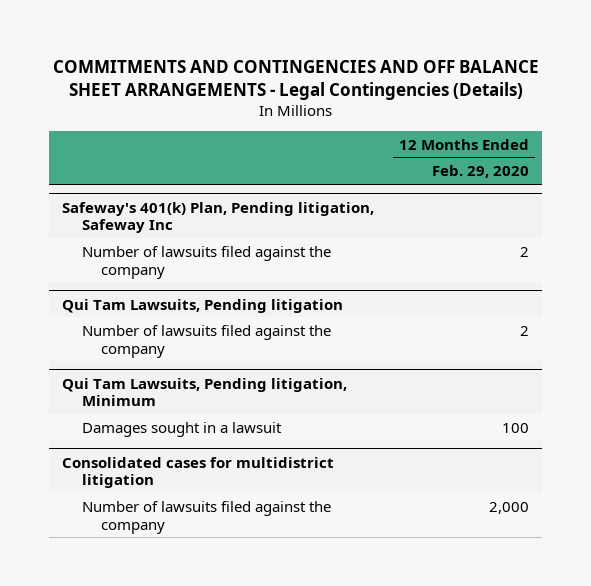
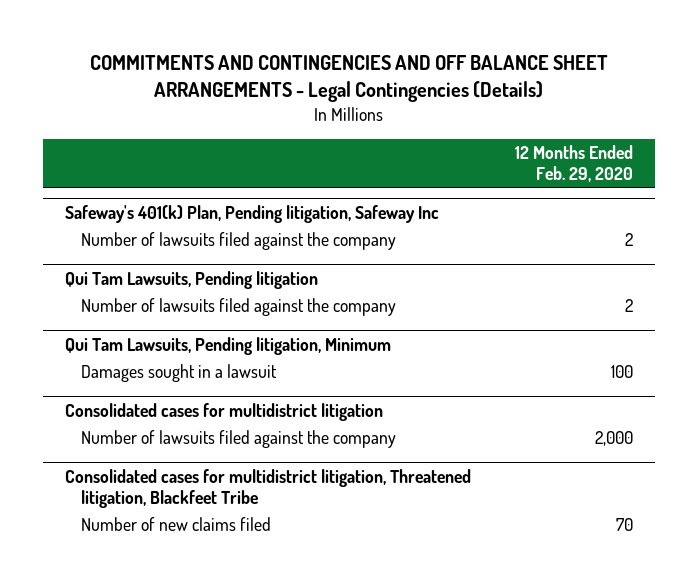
+ Consolidated cases for multidistrict litigation, Threatened litigation, Blackfeet Tribe
+ Number of new claims filed | 70

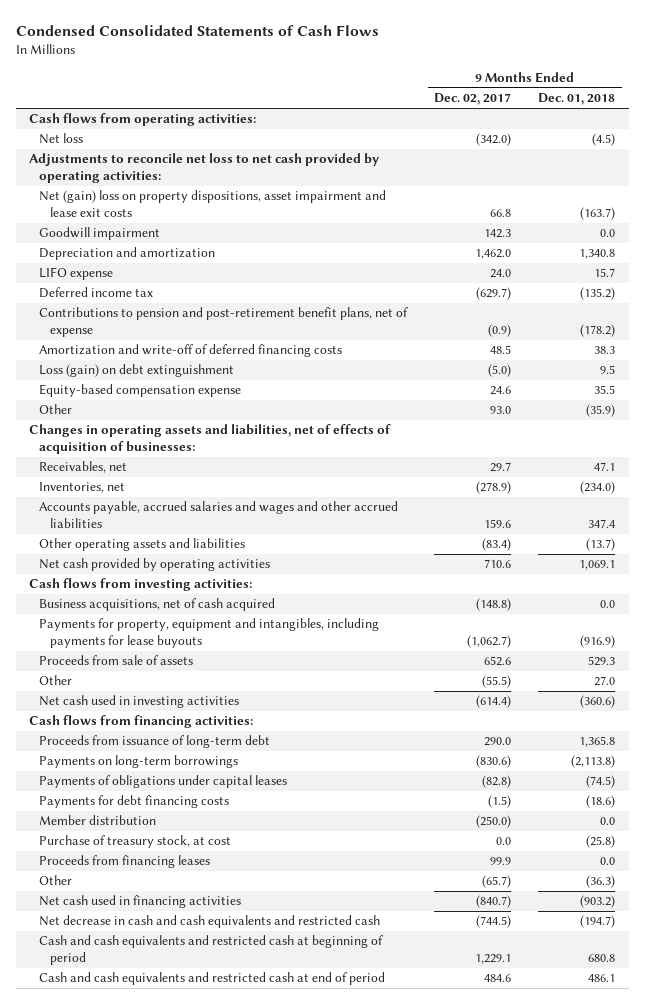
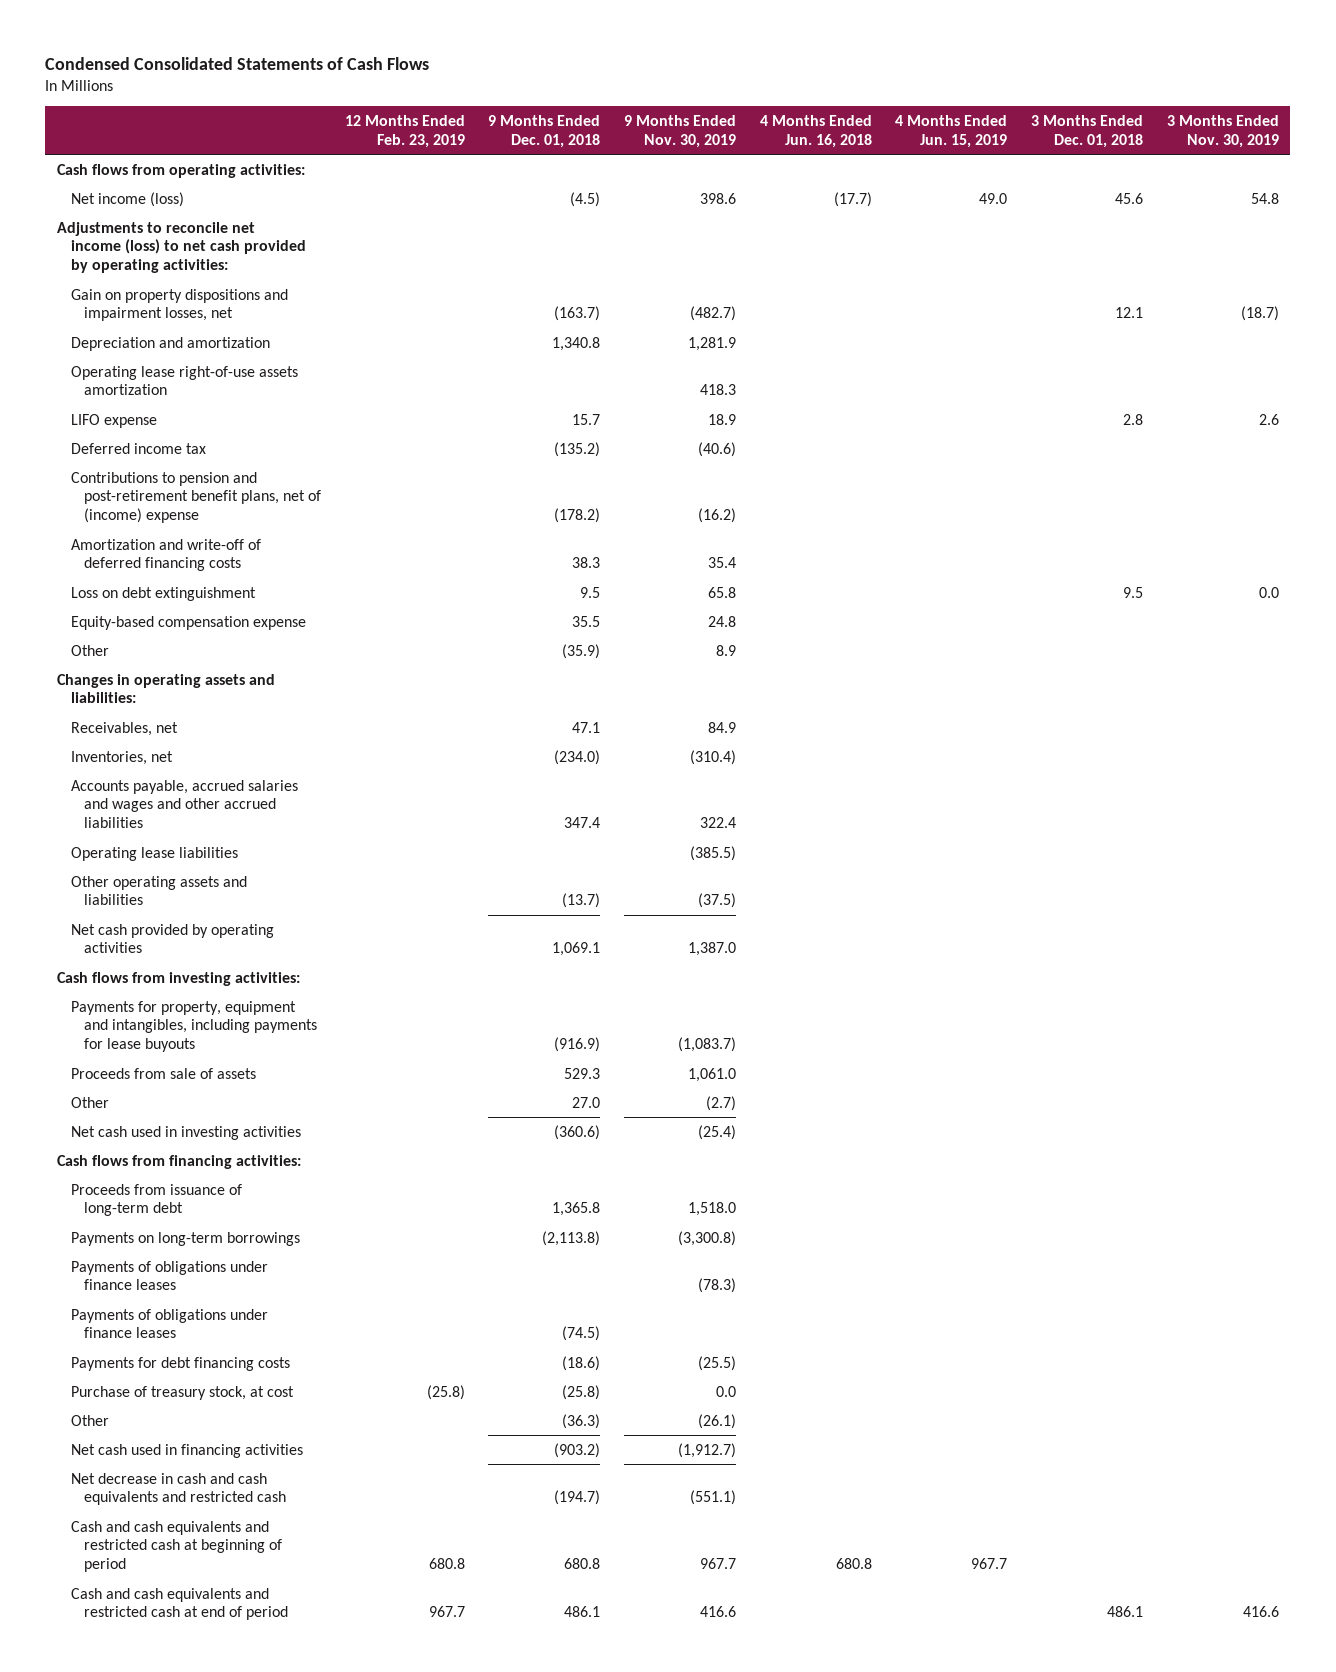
- | 9 Months Ended Dec. 02, 2017 | 9 Months Ended Dec. 01, 2018
+ | 12 Months Ended Feb. 23, 2019 | 9 Months Ended Dec. 01, 2018 | 9 Months Ended Nov. 30, 2019 | 4 Months Ended Jun. 16, 2018 | 4 Months Ended Jun. 15, 2019 | 3 Months Ended Dec. 01, 2018 | 3 Months Ended Nov. 30, 2019
- Net loss | (342.0) | (4.5)
- Adjustments to reconcile net loss to net cash provided by operating activities:
- Net (gain) loss on property dispositions, asset impairment and lease exit costs | 66.8 | (163.7)
- Goodwill impairment | 142.3 | 0.0
+ Net income (loss) | | (4.5) | 398.6 | (17.7) | 49.0 | 45.6 | 54.8
+ Adjustments to reconcile net income (loss) to net cash provided by operating activities:
+ Gain on property dispositions and impairment losses, net | | (163.7) | (482.7) | | | 12.1 | (18.7)
+ Operating lease right-of-use assets amortization | | | 418.3 | | | |
- Contributions to pension and post-retirement benefit plans, net of expense | (0.9) | (178.2)
+ Contributions to pension and post-retirement benefit plans, net of (income) expense | | (178.2) | (16.2) | | | |
- Loss (gain) on debt extinguishment | (5.0) | 9.5
+ Loss on debt extinguishment | | 9.5 | 65.8 | | | 9.5 | 0.0
- Changes in operating assets and liabilities, net of effects of acquisition of businesses:
+ Changes in operating assets and liabilities:
+ Operating lease liabilities | | | (385.5) | | | |
- Business acquisitions, net of cash acquired | (148.8) | 0.0
- Payments of obligations under capital leases | (82.8) | (74.5)
+ Payments of obligations under finance leases | | | (78.3) | | | |
+ Payments of obligations under finance leases | | (74.5) | | | | |
- Member distribution | (250.0) | 0.0
- Proceeds from financing leases | 99.9 | 0.0

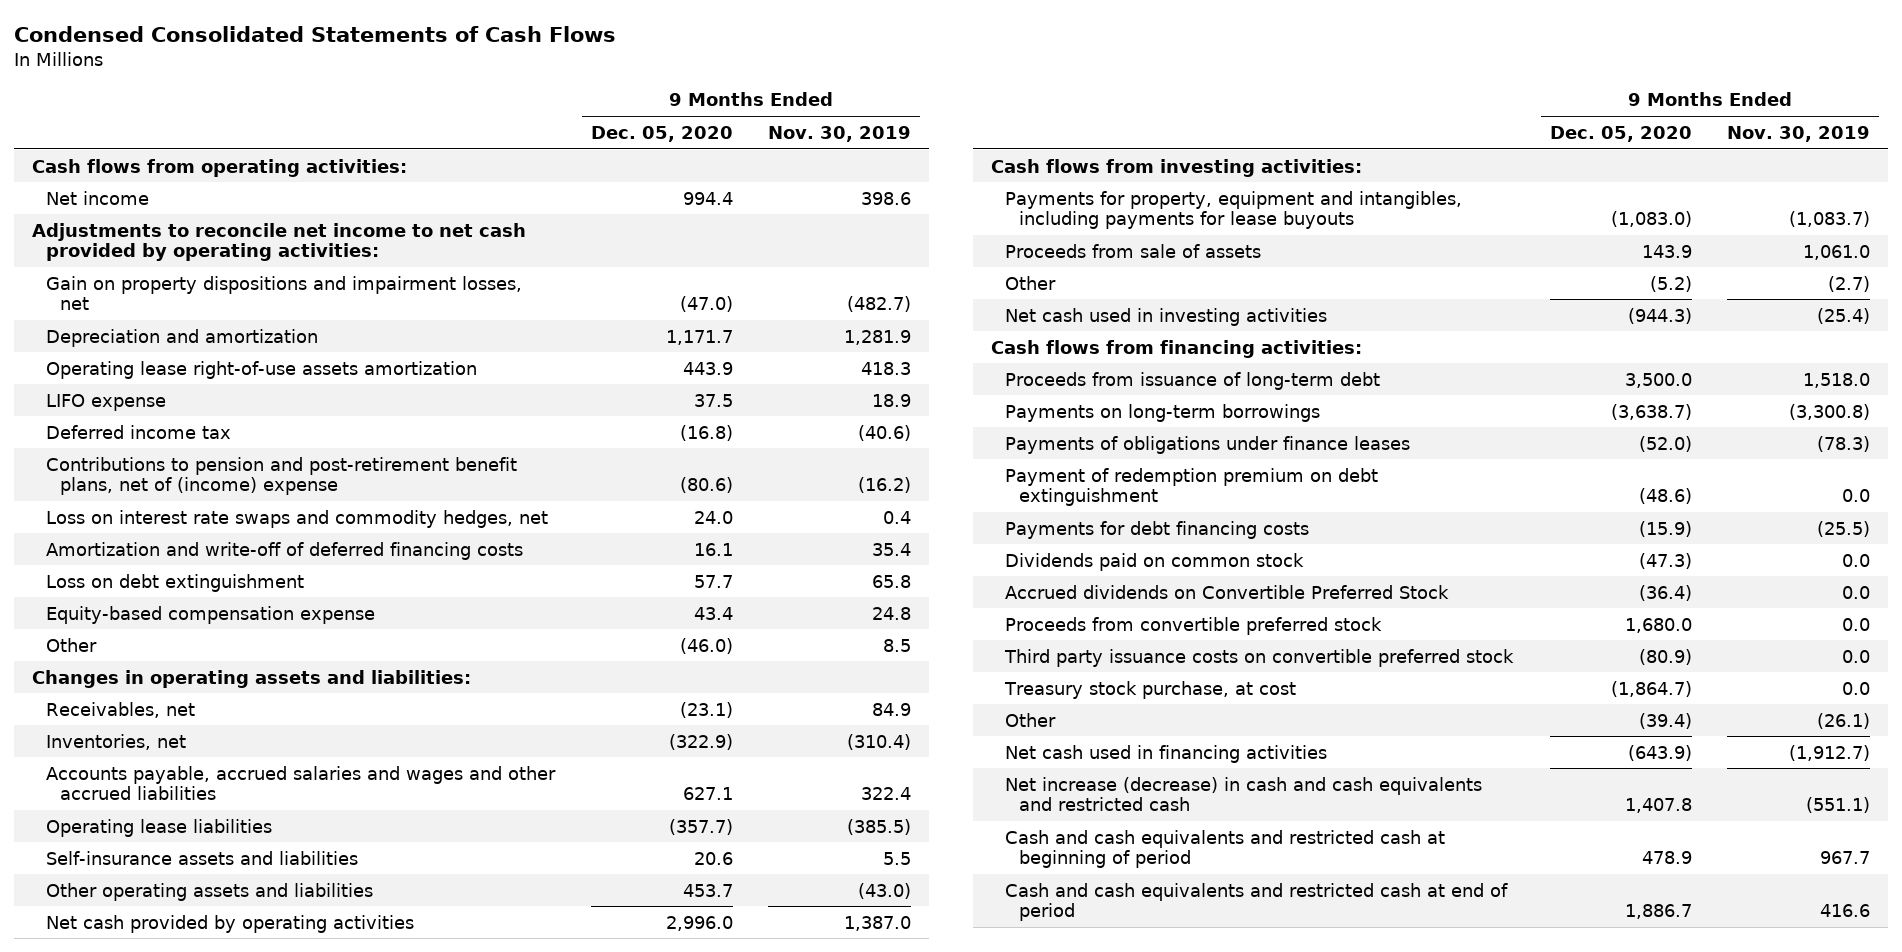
- | 12 Months Ended Feb. 23, 2019 | 9 Months Ended Dec. 01, 2018 | 9 Months Ended Nov. 30, 2019 | 4 Months Ended Jun. 16, 2018 | 4 Months Ended Jun. 15, 2019 | 3 Months Ended Dec. 01, 2018 | 3 Months Ended Nov. 30, 2019
+ | 9 Months Ended Dec. 05, 2020 | 9 Months Ended Nov. 30, 2019
- Net income (loss) | | (4.5) | 398.6 | (17.7) | 49.0 | 45.6 | 54.8
- Adjustments to reconcile net income (loss) to net cash provided by operating activities:
+ Net income | 994.4 | 398.6
+ Adjustments to reconcile net income to net cash provided by operating activities:
+ Loss on interest rate swaps and commodity hedges, net | 24.0 | 0.4
- Other | | (35.9) | 8.9 | | | |
+ Other | (46.0) | 8.5
- Other operating assets and liabilities | | (13.7) | (37.5) | | | |
+ Self-insurance assets and liabilities | 20.6 | 5.5
+ Other operating assets and liabilities | 453.7 | (43.0)
- Payments of obligations under finance leases | | (74.5) | | | | |
+ Payment of redemption premium on debt extinguishment | (48.6) | 0.0
- Purchase of treasury stock, at cost | (25.8) | (25.8) | 0.0 | | | |
+ Dividends paid on common stock | (47.3) | 0.0
+ Accrued dividends on Convertible Preferred Stock | (36.4) | 0.0
+ Proceeds from convertible preferred stock | 1,680.0 | 0.0
+ Third party issuance costs on convertible preferred stock | (80.9) | 0.0
+ Treasury stock purchase, at cost | (1,864.7) | 0.0
- Net decrease in cash and cash equivalents and restricted cash | | (194.7) | (551.1) | | | |
+ Net increase (decrease) in cash and cash equivalents and restricted cash | 1,407.8 | (551.1)

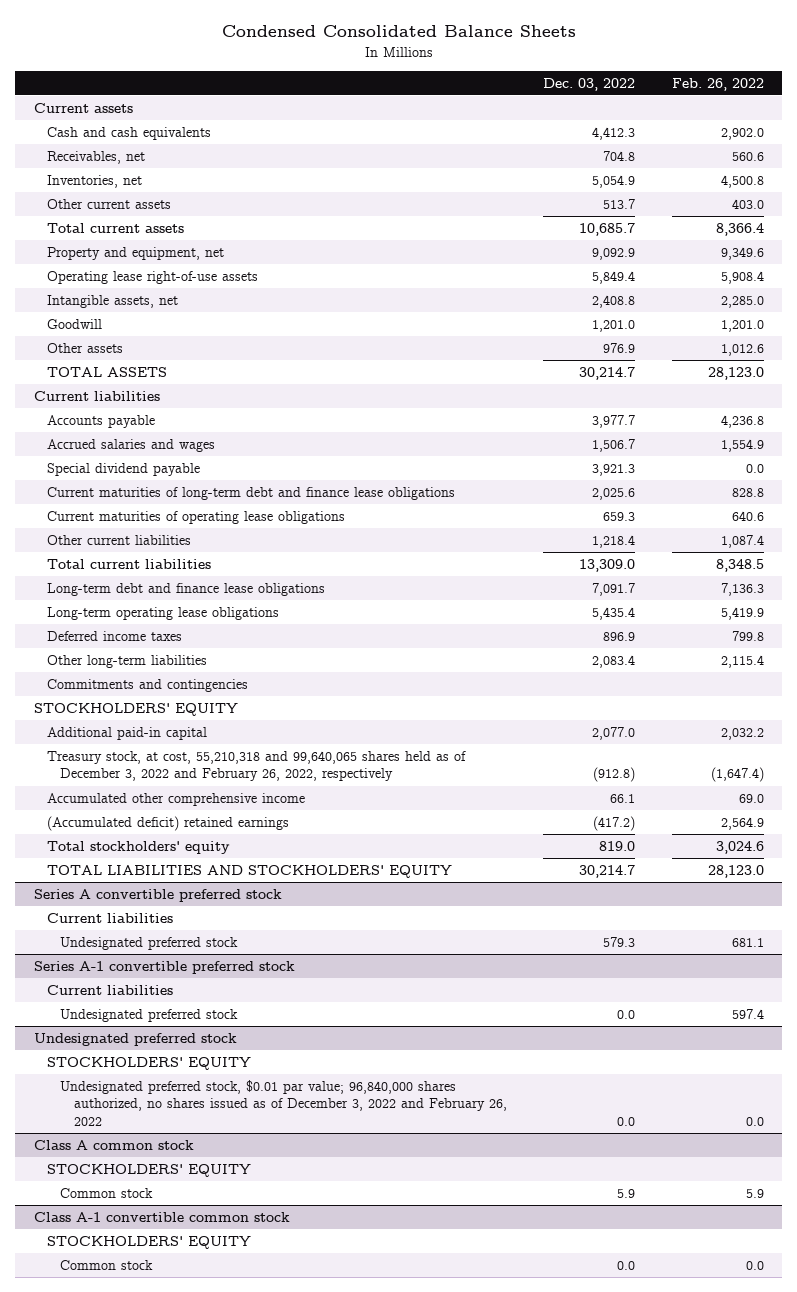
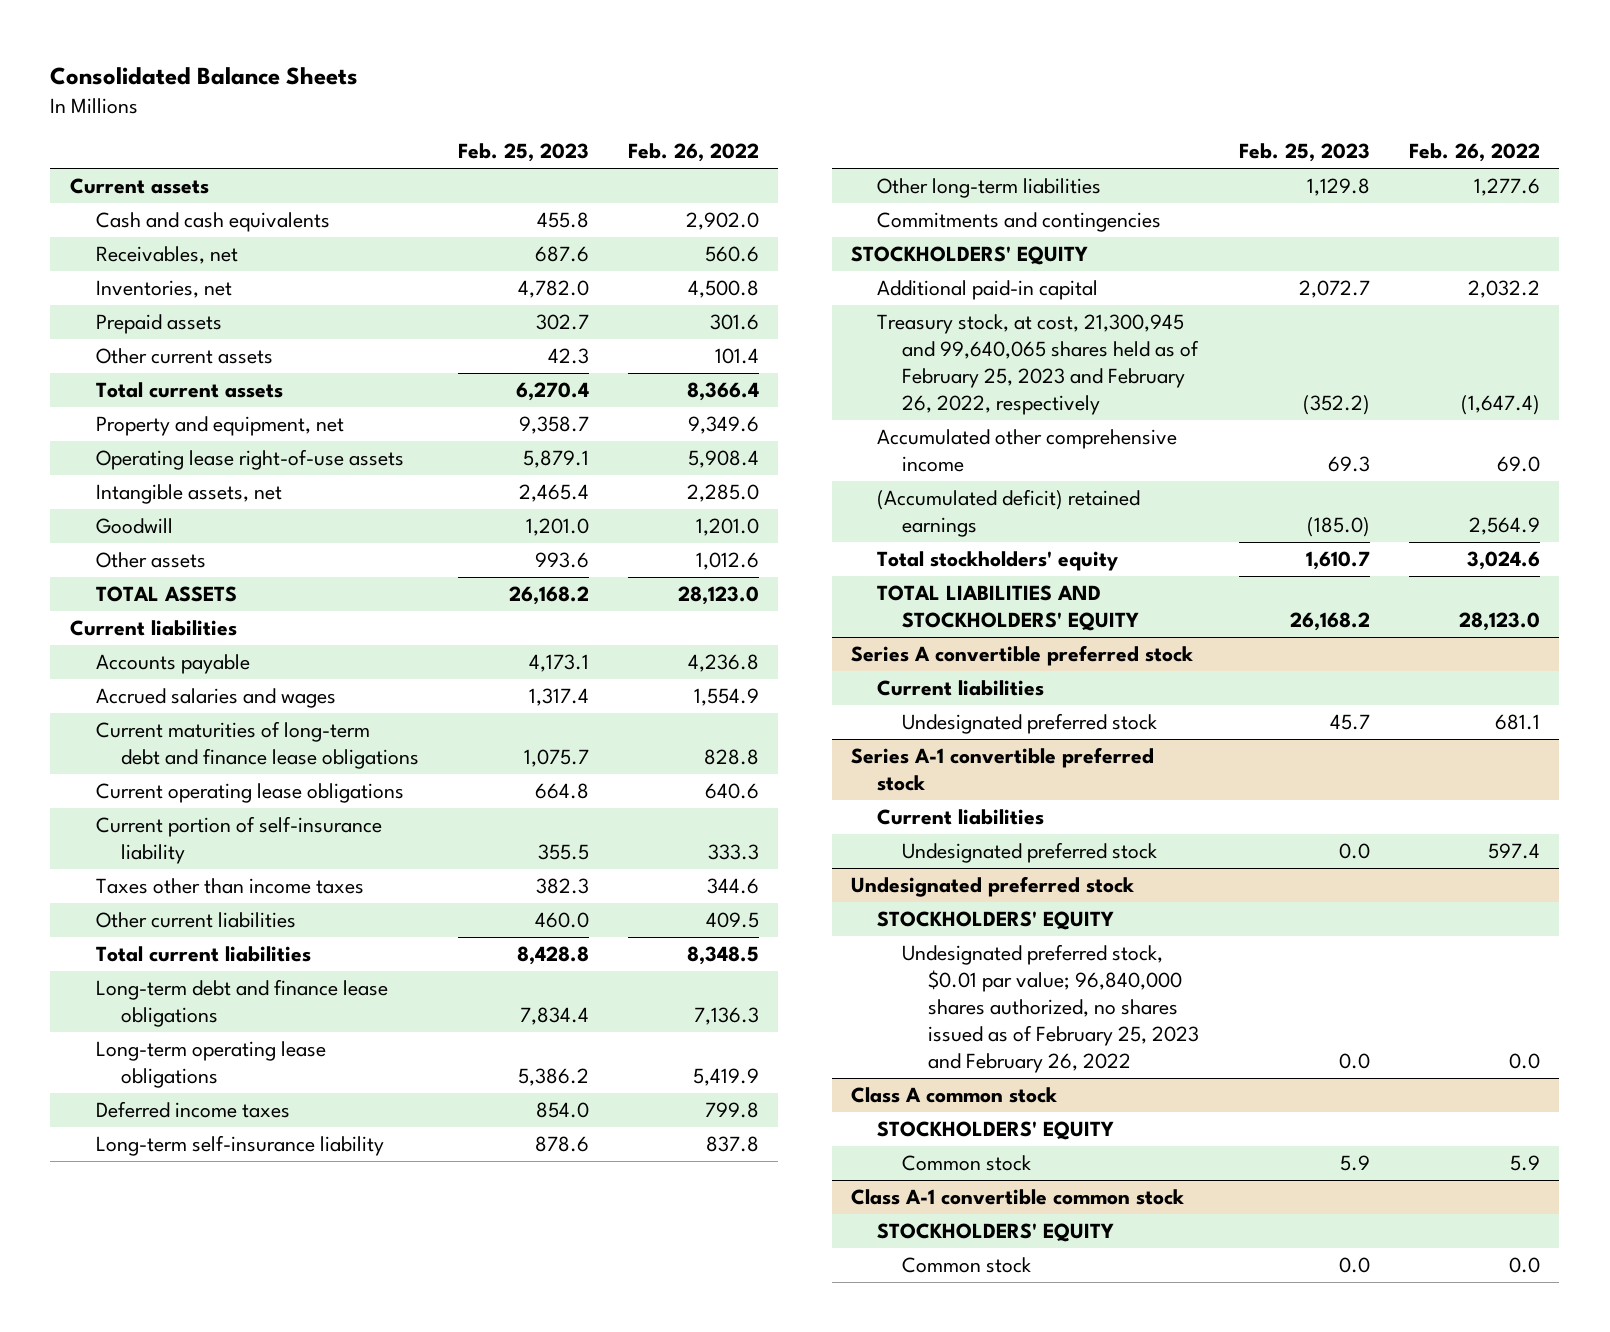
- Condensed Consolidated Balance Sheets
+ Consolidated Balance Sheets
- | Dec. 03, 2022 | Feb. 26, 2022
+ | Feb. 25, 2023 | Feb. 26, 2022
- Other current assets | 513.7 | 403.0
+ Prepaid assets | 302.7 | 301.6
+ Other current assets | 42.3 | 101.4
- Special dividend payable | 3,921.3 | 0.0
- Current maturities of operating lease obligations | 659.3 | 640.6
- Other current liabilities | 1,218.4 | 1,087.4
+ Current operating lease obligations | 664.8 | 640.6
+ Current portion of self-insurance liability | 355.5 | 333.3
+ Taxes other than income taxes | 382.3 | 344.6
+ Other current liabilities | 460.0 | 409.5
- Other long-term liabilities | 2,083.4 | 2,115.4
+ Long-term self-insurance liability | 878.6 | 837.8
+ Other long-term liabilities | 1,129.8 | 1,277.6
- Treasury stock, at cost, 55,210,318 and 99,640,065 shares held as of December 3, 2022 and February 26, 2022, respectively | (912.8) | (1,647.4)
+ Treasury stock, at cost, 21,300,945 and 99,640,065 shares held as of February 25, 2023 and February 26, 2022, respectively | (352.2) | (1,647.4)
@ Undesignated preferred stock
- Undesignated preferred stock, $0.01 par value; 96,840,000 shares authorized, no shares issued as of December 3, 2022 and February 26, 2022 | 0.0 | 0.0
+ Undesignated preferred stock, $0.01 par value; 96,840,000 shares authorized, no shares issued as of February 25, 2023 and February 26, 2022 | 0.0 | 0.0

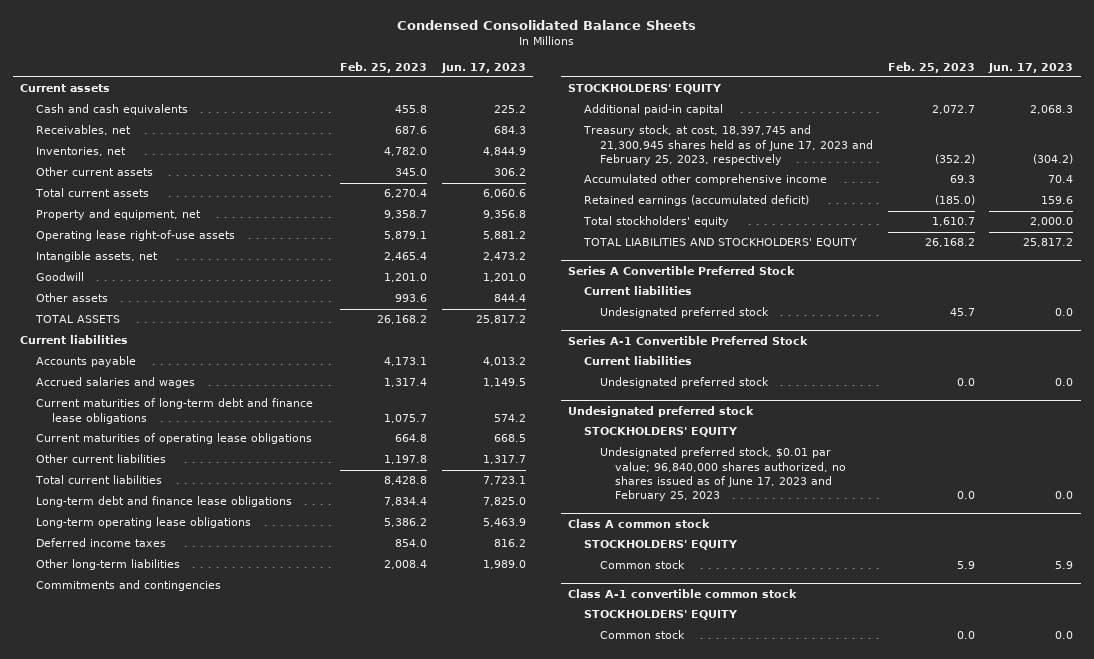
- Consolidated Balance Sheets
+ Condensed Consolidated Balance Sheets
- | Feb. 25, 2023 | Feb. 26, 2022
+ | Feb. 25, 2023 | Jun. 17, 2023
- Prepaid assets | 302.7 | 301.6
- Other current assets | 42.3 | 101.4
+ Other current assets | 345.0 | 306.2
- Current operating lease obligations | 664.8 | 640.6
- Current portion of self-insurance liability | 355.5 | 333.3
- Taxes other than income taxes | 382.3 | 344.6
- Other current liabilities | 460.0 | 409.5
+ Current maturities of operating lease obligations | 664.8 | 668.5
+ Other current liabilities | 1,197.8 | 1,317.7
- Long-term self-insurance liability | 878.6 | 837.8
- Other long-term liabilities | 1,129.8 | 1,277.6
+ Other long-term liabilities | 2,008.4 | 1,989.0
- Treasury stock, at cost, 21,300,945 and 99,640,065 shares held as of February 25, 2023 and February 26, 2022, respectively | (352.2) | (1,647.4)
+ Treasury stock, at cost, 18,397,745 and 21,300,945 shares held as of June 17, 2023 and February 25, 2023, respectively | (352.2) | (304.2)
- (Accumulated deficit) retained earnings | (185.0) | 2,564.9
+ Retained earnings (accumulated deficit) | (185.0) | 159.6
- Series A convertible preferred stock
+ Series A Convertible Preferred Stock
- Series A-1 convertible preferred stock
+ Series A-1 Convertible Preferred Stock
@ Undesignated preferred stock
- Undesignated preferred stock, $0.01 par value; 96,840,000 shares authorized, no shares issued as of February 25, 2023 and February 26, 2022 | 0.0 | 0.0
+ Undesignated preferred stock, $0.01 par value; 96,840,000 shares authorized, no shares issued as of June 17, 2023 and February 25, 2023 | 0.0 | 0.0

